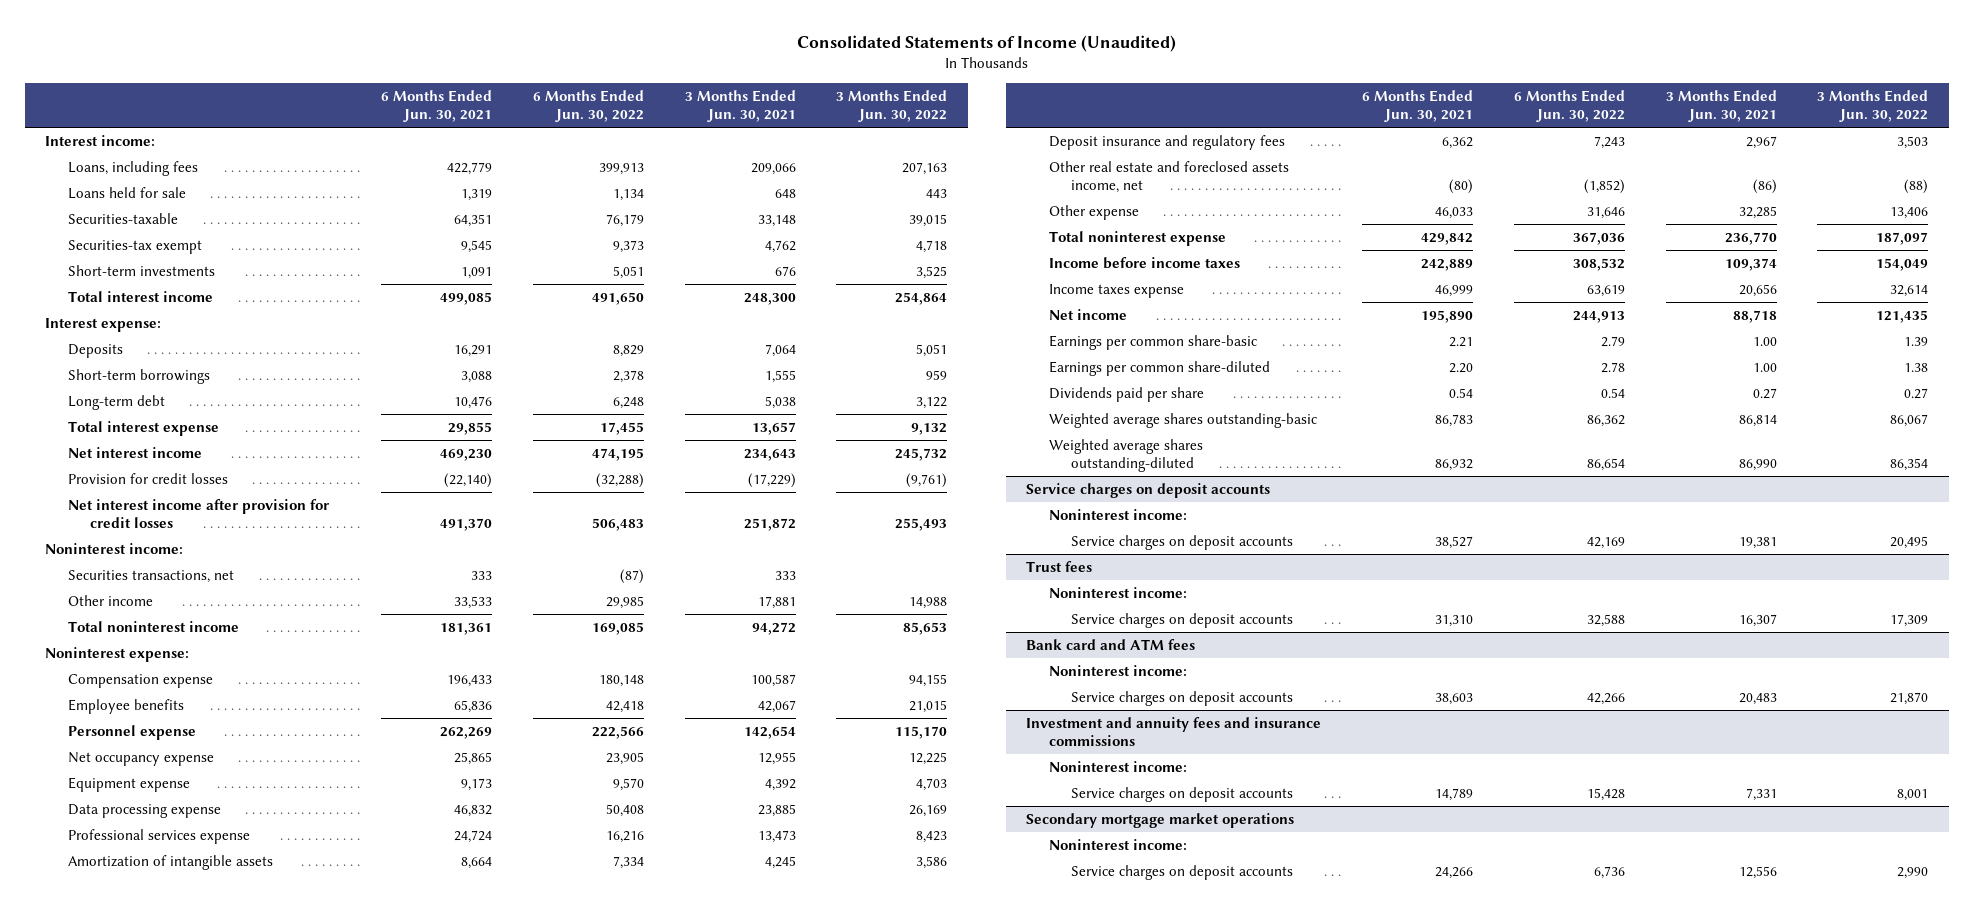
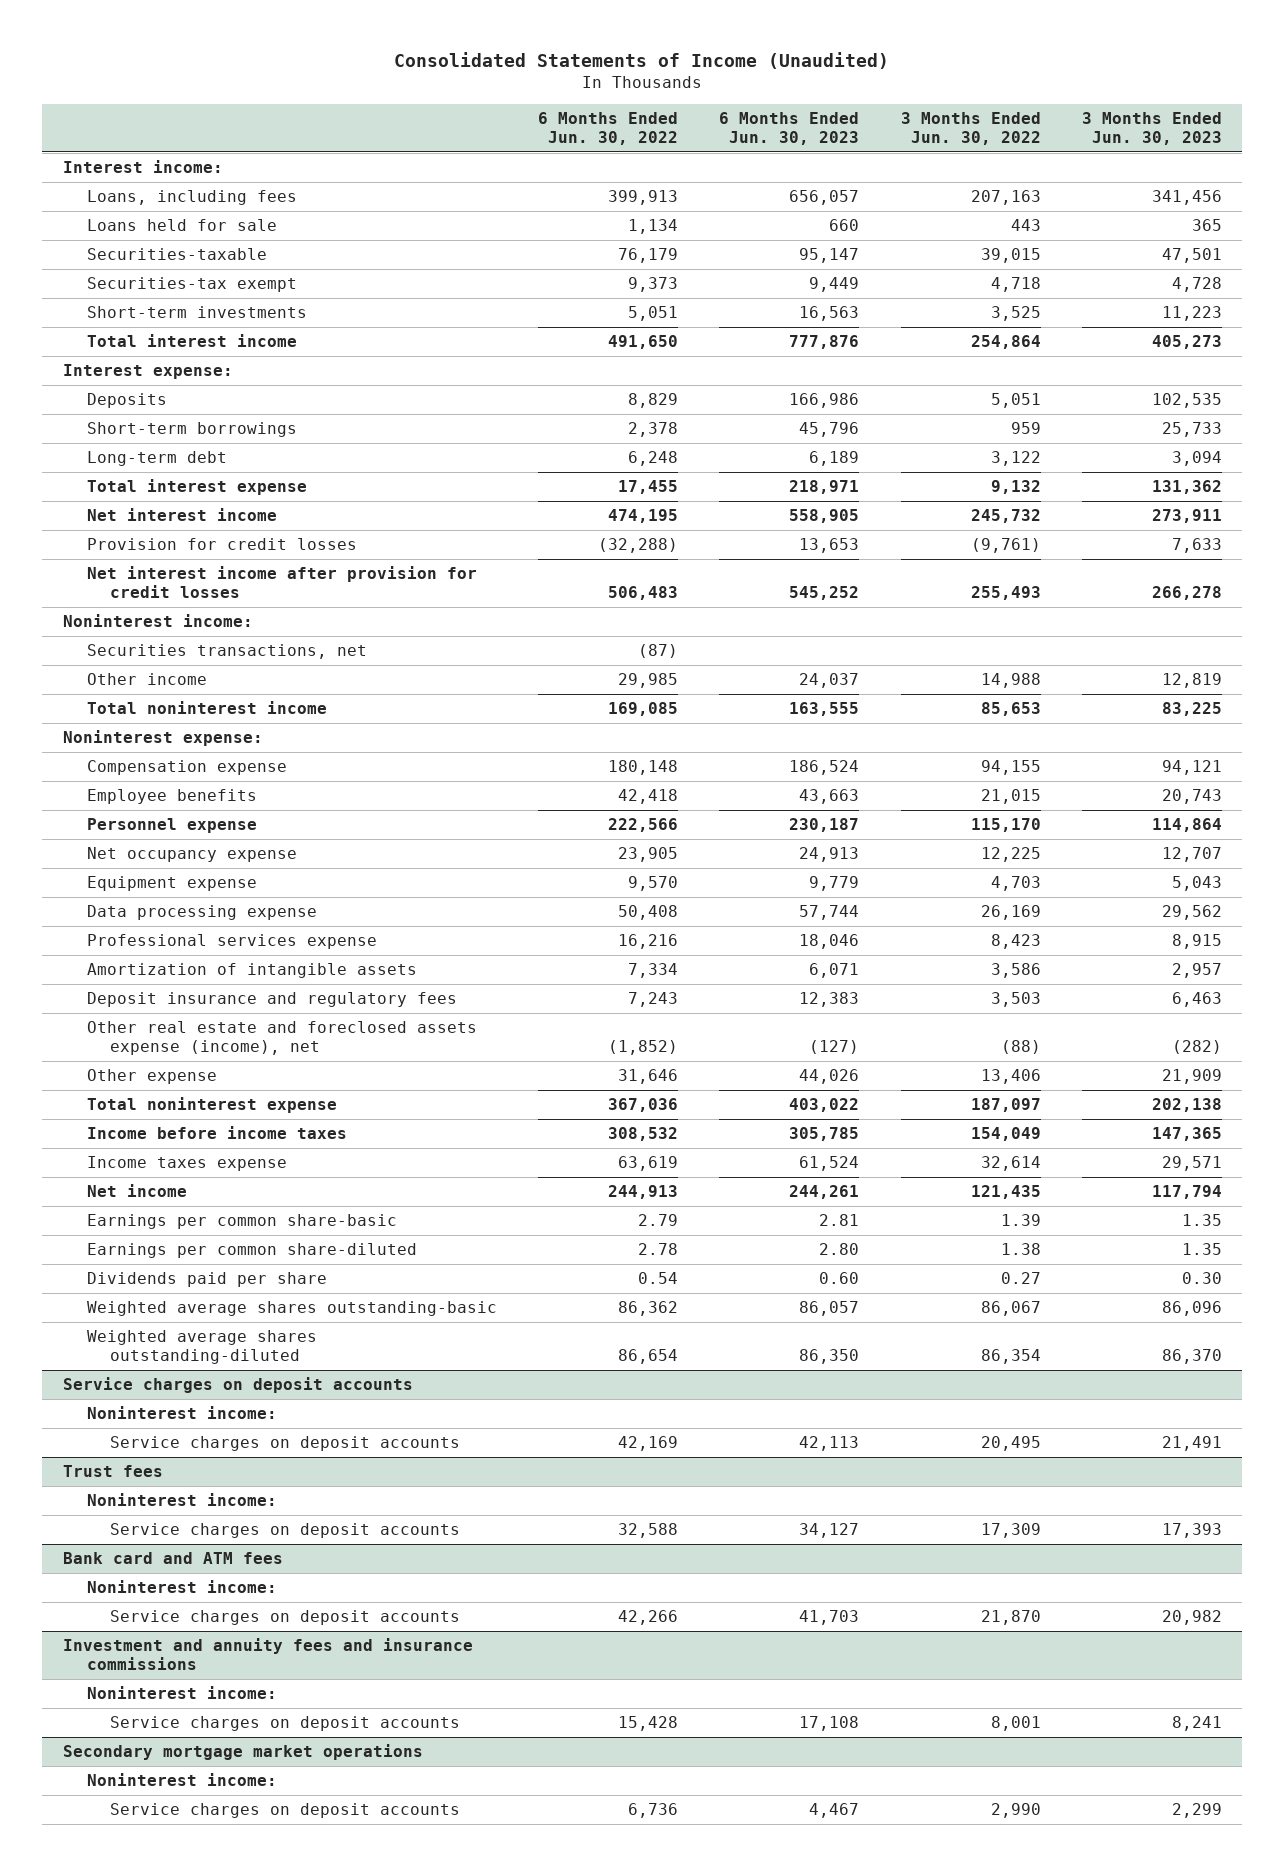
- | 6 Months Ended Jun. 30, 2021 | 6 Months Ended Jun. 30, 2022 | 3 Months Ended Jun. 30, 2021 | 3 Months Ended Jun. 30, 2022
+ | 6 Months Ended Jun. 30, 2022 | 6 Months Ended Jun. 30, 2023 | 3 Months Ended Jun. 30, 2022 | 3 Months Ended Jun. 30, 2023
- Other real estate and foreclosed assets income, net | (80) | (1,852) | (86) | (88)
+ Other real estate and foreclosed assets expense (income), net | (1,852) | (127) | (88) | (282)

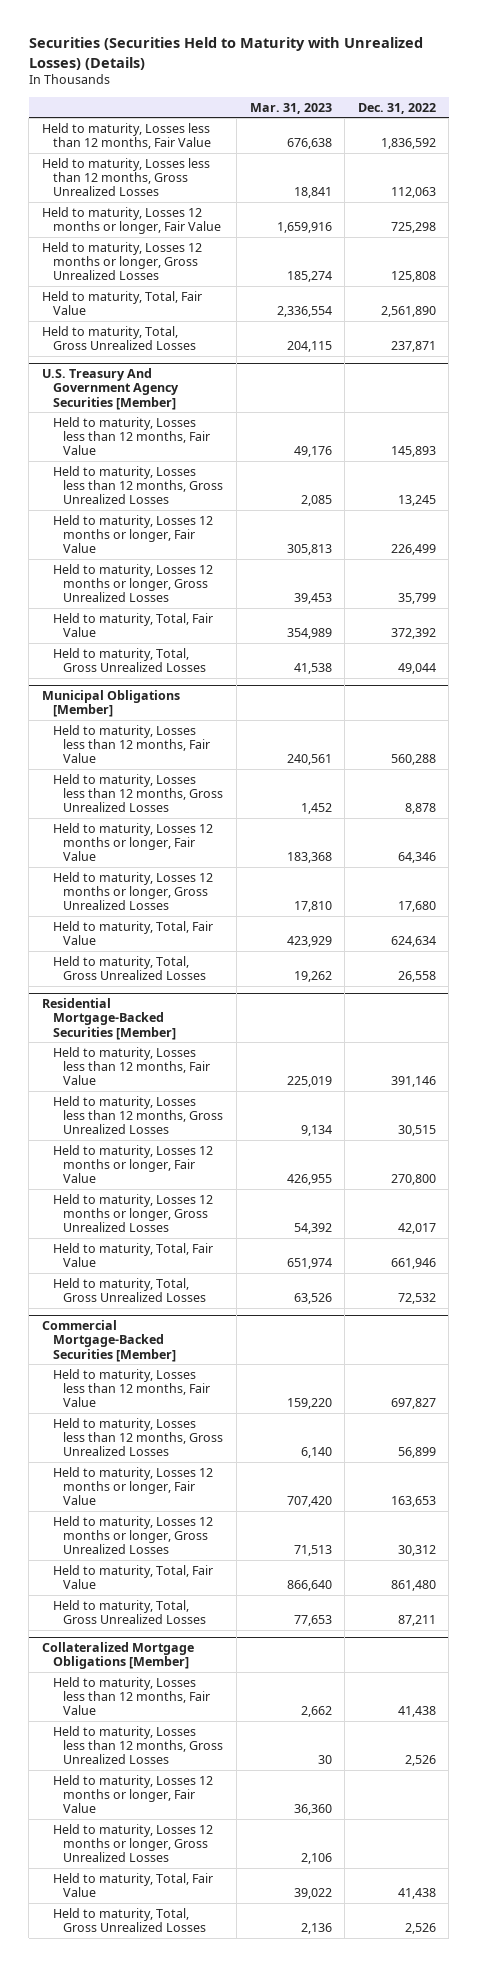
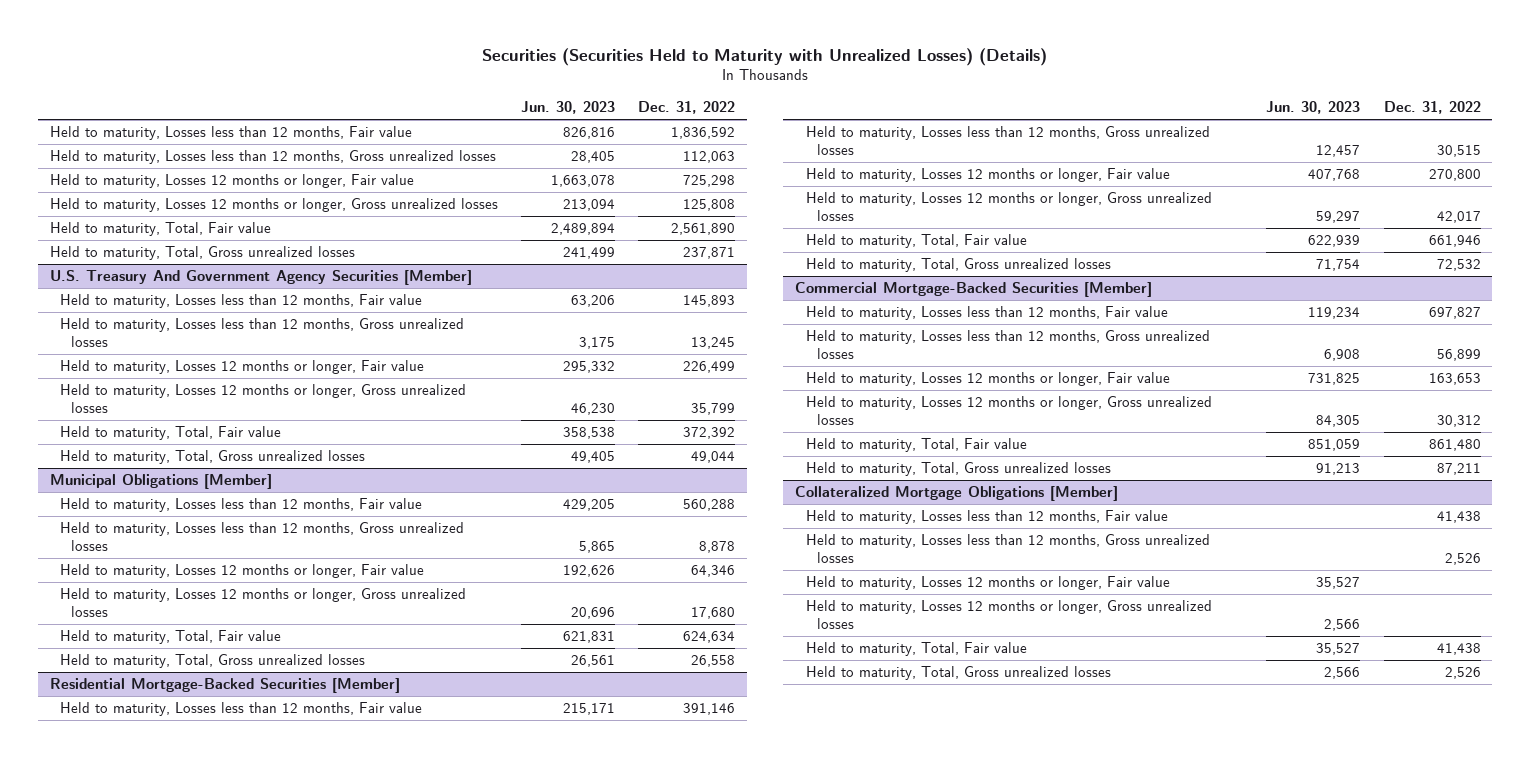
- | Mar. 31, 2023 | Dec. 31, 2022
+ | Jun. 30, 2023 | Dec. 31, 2022
- Held to maturity, Losses less than 12 months, Fair Value | 676,638 | 1,836,592
- Held to maturity, Losses less than 12 months, Gross Unrealized Losses | 18,841 | 112,063
- Held to maturity, Losses 12 months or longer, Fair Value | 1,659,916 | 725,298
- Held to maturity, Losses 12 months or longer, Gross Unrealized Losses | 185,274 | 125,808
- Held to maturity, Total, Fair Value | 2,336,554 | 2,561,890
- Held to maturity, Total, Gross Unrealized Losses | 204,115 | 237,871
+ Held to maturity, Losses less than 12 months, Fair value | 826,816 | 1,836,592
+ Held to maturity, Losses less than 12 months, Gross unrealized losses | 28,405 | 112,063
+ Held to maturity, Losses 12 months or longer, Fair value | 1,663,078 | 725,298
+ Held to maturity, Losses 12 months or longer, Gross unrealized losses | 213,094 | 125,808
+ Held to maturity, Total, Fair value | 2,489,894 | 2,561,890
+ Held to maturity, Total, Gross unrealized losses | 241,499 | 237,871
@ U.S. Treasury And Government Agency Securities [Member]
- Held to maturity, Losses less than 12 months, Fair Value | 49,176 | 145,893
- Held to maturity, Losses less than 12 months, Gross Unrealized Losses | 2,085 | 13,245
- Held to maturity, Losses 12 months or longer, Fair Value | 305,813 | 226,499
- Held to maturity, Losses 12 months or longer, Gross Unrealized Losses | 39,453 | 35,799
- Held to maturity, Total, Fair Value | 354,989 | 372,392
- Held to maturity, Total, Gross Unrealized Losses | 41,538 | 49,044
+ Held to maturity, Losses less than 12 months, Fair value | 63,206 | 145,893
+ Held to maturity, Losses less than 12 months, Gross unrealized losses | 3,175 | 13,245
+ Held to maturity, Losses 12 months or longer, Fair value | 295,332 | 226,499
+ Held to maturity, Losses 12 months or longer, Gross unrealized losses | 46,230 | 35,799
+ Held to maturity, Total, Fair value | 358,538 | 372,392
+ Held to maturity, Total, Gross unrealized losses | 49,405 | 49,044
@ Municipal Obligations [Member]
- Held to maturity, Losses less than 12 months, Fair Value | 240,561 | 560,288
- Held to maturity, Losses less than 12 months, Gross Unrealized Losses | 1,452 | 8,878
- Held to maturity, Losses 12 months or longer, Fair Value | 183,368 | 64,346
- Held to maturity, Losses 12 months or longer, Gross Unrealized Losses | 17,810 | 17,680
- Held to maturity, Total, Fair Value | 423,929 | 624,634
- Held to maturity, Total, Gross Unrealized Losses | 19,262 | 26,558
+ Held to maturity, Losses less than 12 months, Fair value | 429,205 | 560,288
+ Held to maturity, Losses less than 12 months, Gross unrealized losses | 5,865 | 8,878
+ Held to maturity, Losses 12 months or longer, Fair value | 192,626 | 64,346
+ Held to maturity, Losses 12 months or longer, Gross unrealized losses | 20,696 | 17,680
+ Held to maturity, Total, Fair value | 621,831 | 624,634
+ Held to maturity, Total, Gross unrealized losses | 26,561 | 26,558
@ Residential Mortgage-Backed Securities [Member]
- Held to maturity, Losses less than 12 months, Fair Value | 225,019 | 391,146
- Held to maturity, Losses less than 12 months, Gross Unrealized Losses | 9,134 | 30,515
- Held to maturity, Losses 12 months or longer, Fair Value | 426,955 | 270,800
- Held to maturity, Losses 12 months or longer, Gross Unrealized Losses | 54,392 | 42,017
- Held to maturity, Total, Fair Value | 651,974 | 661,946
- Held to maturity, Total, Gross Unrealized Losses | 63,526 | 72,532
+ Held to maturity, Losses less than 12 months, Fair value | 215,171 | 391,146
+ Held to maturity, Losses less than 12 months, Gross unrealized losses | 12,457 | 30,515
+ Held to maturity, Losses 12 months or longer, Fair value | 407,768 | 270,800
+ Held to maturity, Losses 12 months or longer, Gross unrealized losses | 59,297 | 42,017
+ Held to maturity, Total, Fair value | 622,939 | 661,946
+ Held to maturity, Total, Gross unrealized losses | 71,754 | 72,532
@ Commercial Mortgage-Backed Securities [Member]
- Held to maturity, Losses less than 12 months, Fair Value | 159,220 | 697,827
- Held to maturity, Losses less than 12 months, Gross Unrealized Losses | 6,140 | 56,899
- Held to maturity, Losses 12 months or longer, Fair Value | 707,420 | 163,653
- Held to maturity, Losses 12 months or longer, Gross Unrealized Losses | 71,513 | 30,312
- Held to maturity, Total, Fair Value | 866,640 | 861,480
- Held to maturity, Total, Gross Unrealized Losses | 77,653 | 87,211
+ Held to maturity, Losses less than 12 months, Fair value | 119,234 | 697,827
+ Held to maturity, Losses less than 12 months, Gross unrealized losses | 6,908 | 56,899
+ Held to maturity, Losses 12 months or longer, Fair value | 731,825 | 163,653
+ Held to maturity, Losses 12 months or longer, Gross unrealized losses | 84,305 | 30,312
+ Held to maturity, Total, Fair value | 851,059 | 861,480
+ Held to maturity, Total, Gross unrealized losses | 91,213 | 87,211
@ Collateralized Mortgage Obligations [Member]
- Held to maturity, Losses less than 12 months, Fair Value | 2,662 | 41,438
- Held to maturity, Losses less than 12 months, Gross Unrealized Losses | 30 | 2,526
- Held to maturity, Losses 12 months or longer, Fair Value | 36,360 |
- Held to maturity, Losses 12 months or longer, Gross Unrealized Losses | 2,106 |
- Held to maturity, Total, Fair Value | 39,022 | 41,438
- Held to maturity, Total, Gross Unrealized Losses | 2,136 | 2,526
+ Held to maturity, Losses less than 12 months, Fair value | | 41,438
+ Held to maturity, Losses less than 12 months, Gross unrealized losses | | 2,526
+ Held to maturity, Losses 12 months or longer, Fair value | 35,527 |
+ Held to maturity, Losses 12 months or longer, Gross unrealized losses | 2,566 |
+ Held to maturity, Total, Fair value | 35,527 | 41,438
+ Held to maturity, Total, Gross unrealized losses | 2,566 | 2,526

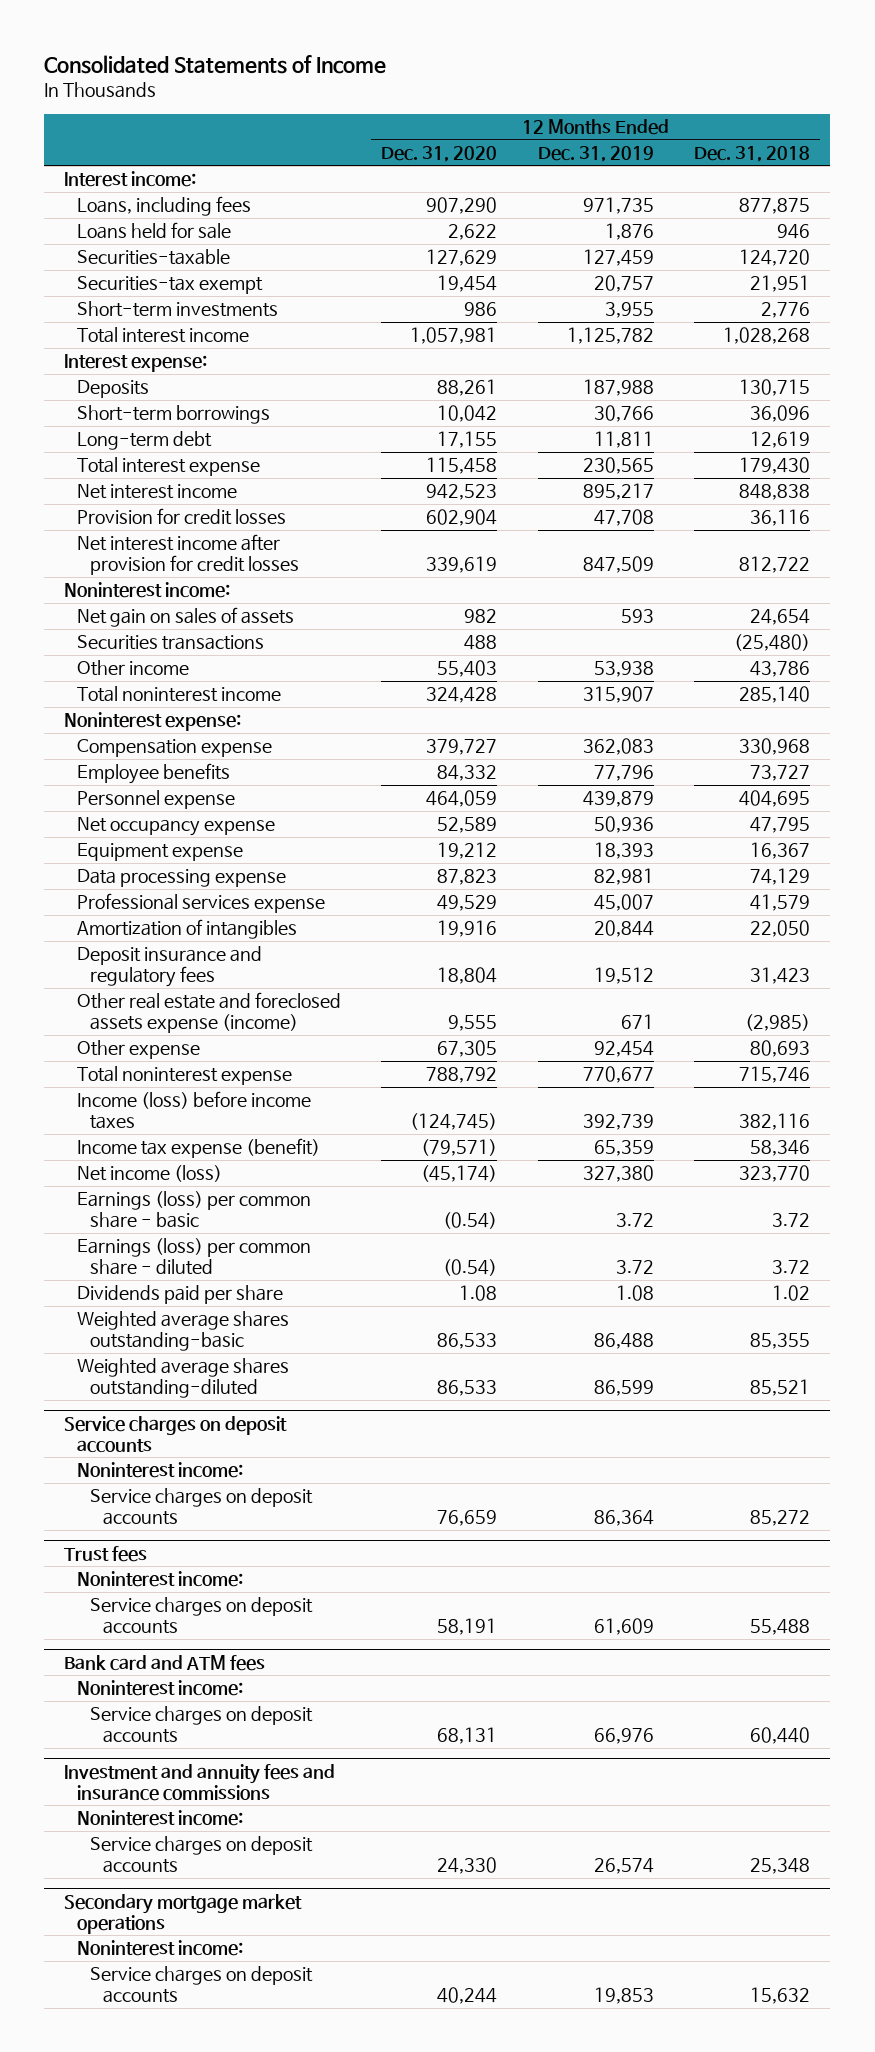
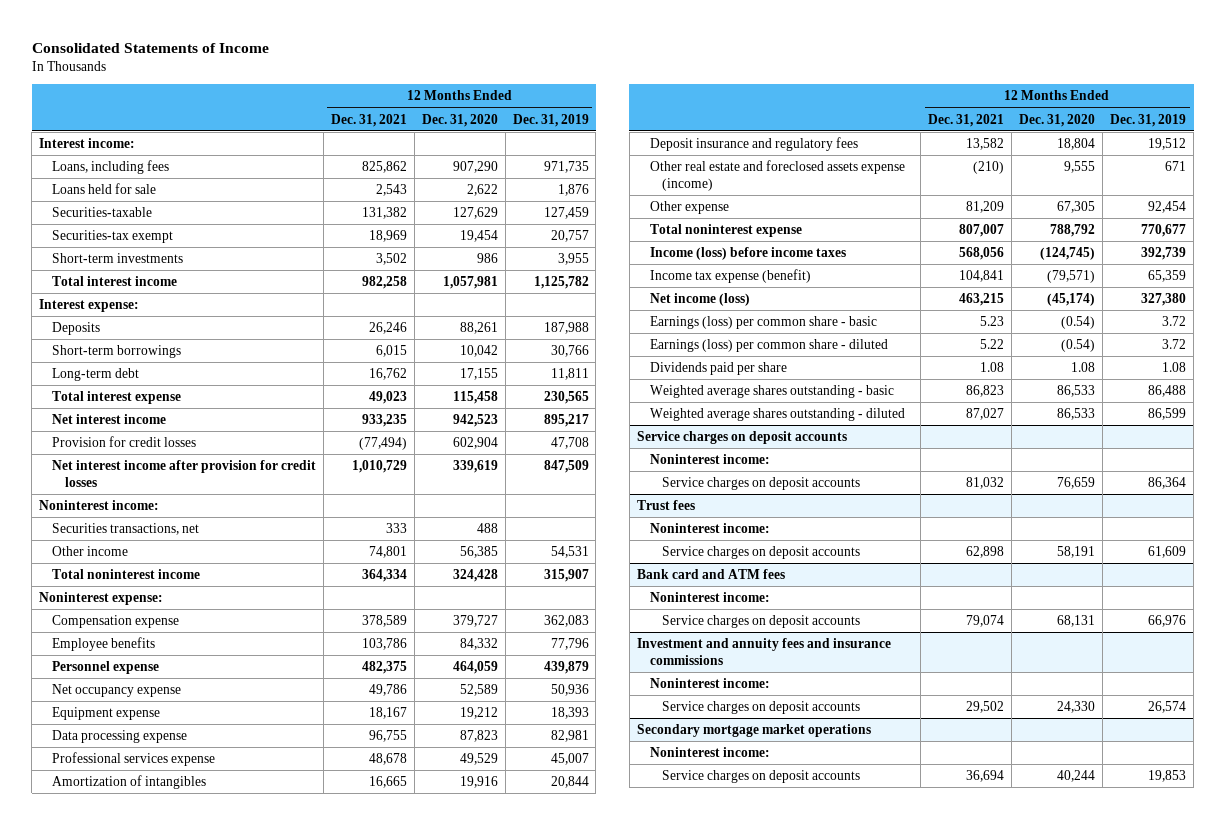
- | 12 Months Ended Dec. 31, 2020 | 12 Months Ended Dec. 31, 2019 | 12 Months Ended Dec. 31, 2018
+ | 12 Months Ended Dec. 31, 2021 | 12 Months Ended Dec. 31, 2020 | 12 Months Ended Dec. 31, 2019
- Net gain on sales of assets | 982 | 593 | 24,654
- Securities transactions | 488 | | (25,480)
- Other income | 55,403 | 53,938 | 43,786
+ Securities transactions, net | 333 | 488 |
+ Other income | 74,801 | 56,385 | 54,531
- Weighted average shares outstanding-basic | 86,533 | 86,488 | 85,355
- Weighted average shares outstanding-diluted | 86,533 | 86,599 | 85,521
+ Weighted average shares outstanding - basic | 86,823 | 86,533 | 86,488
+ Weighted average shares outstanding - diluted | 87,027 | 86,533 | 86,599

